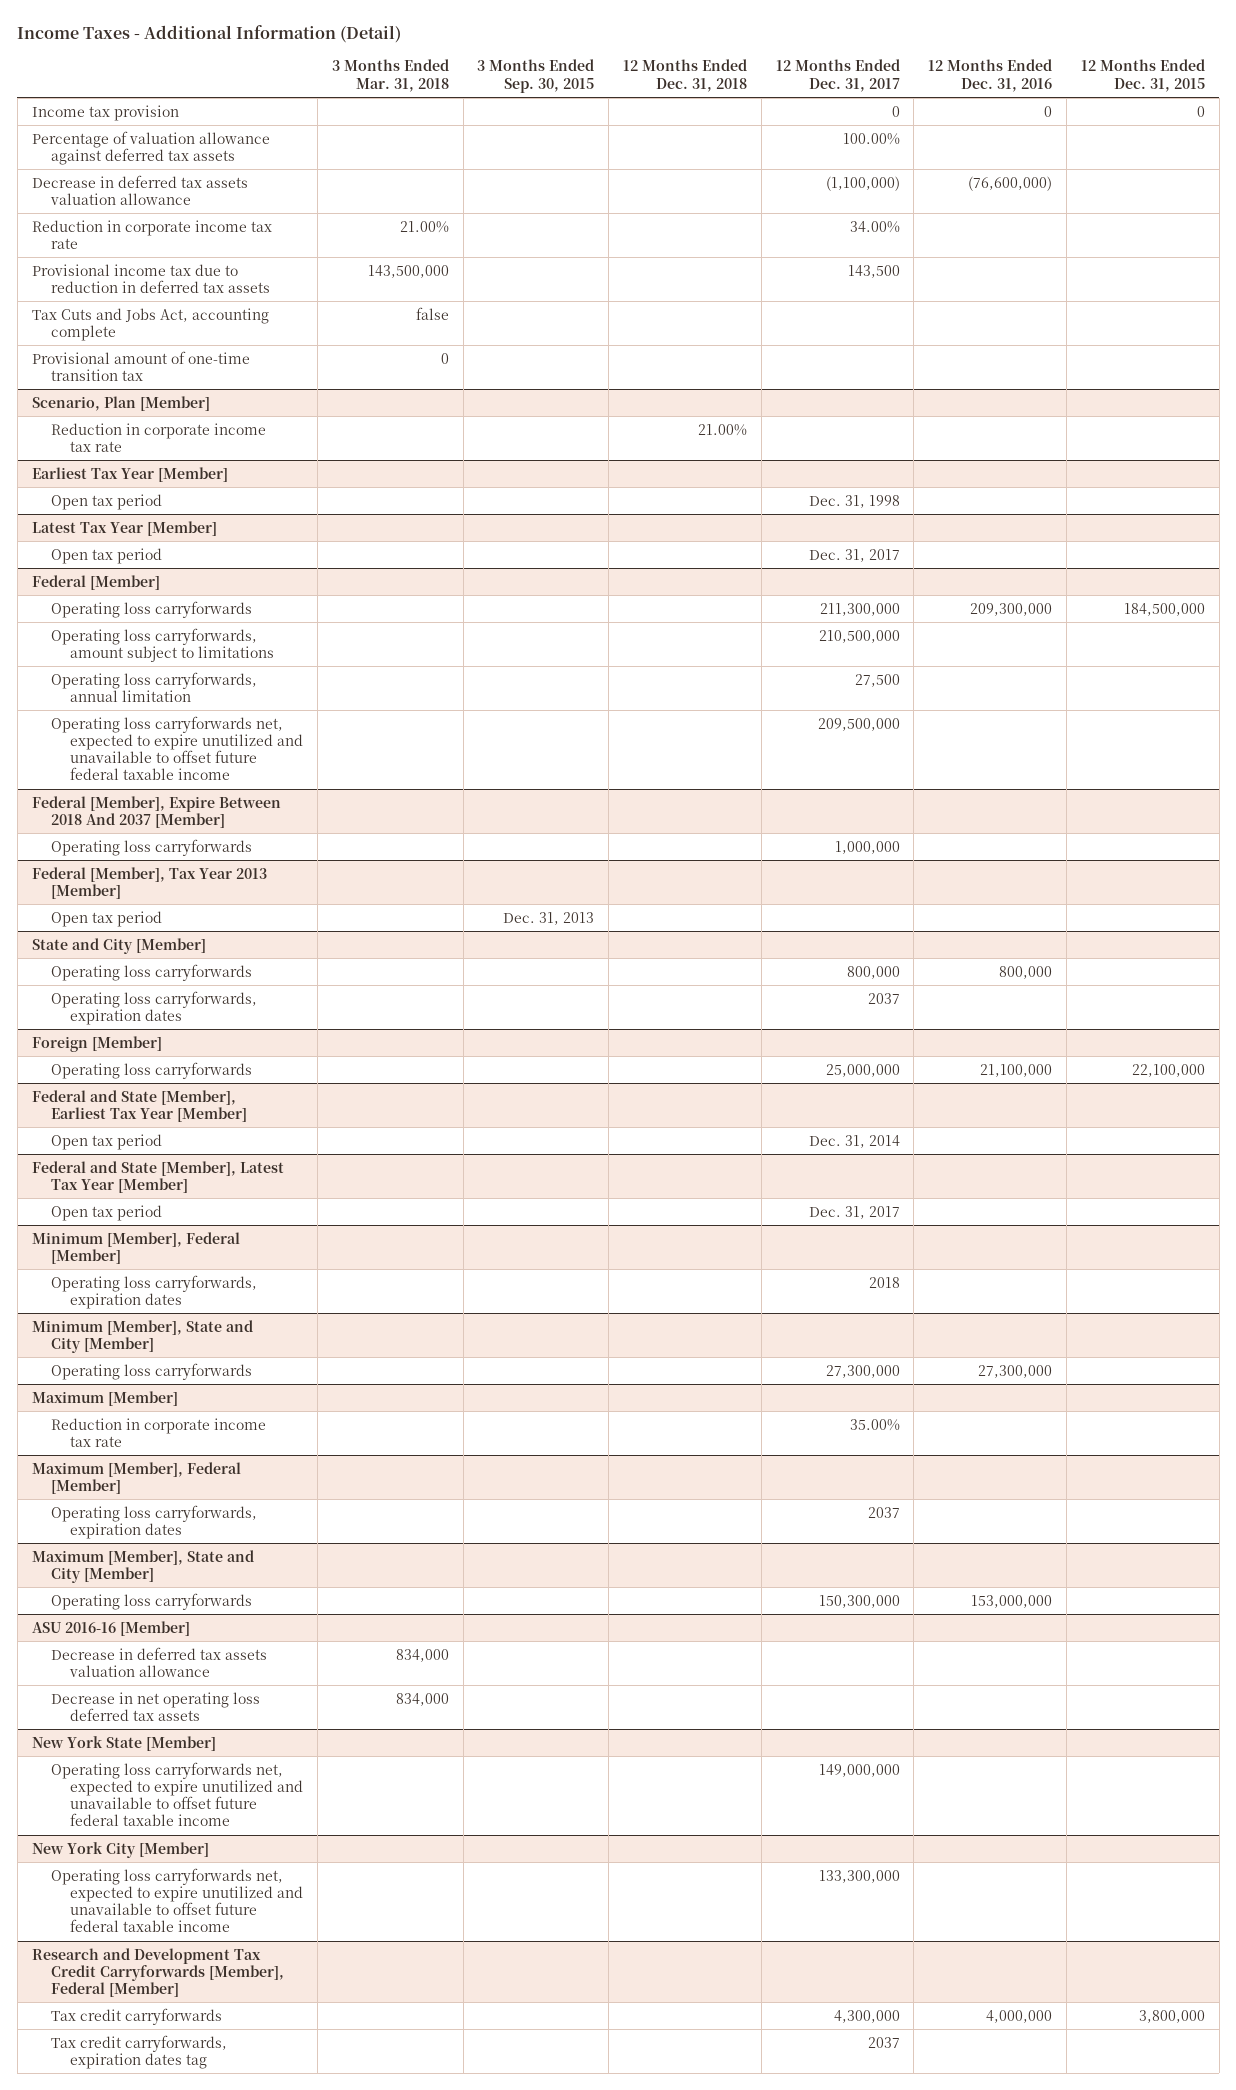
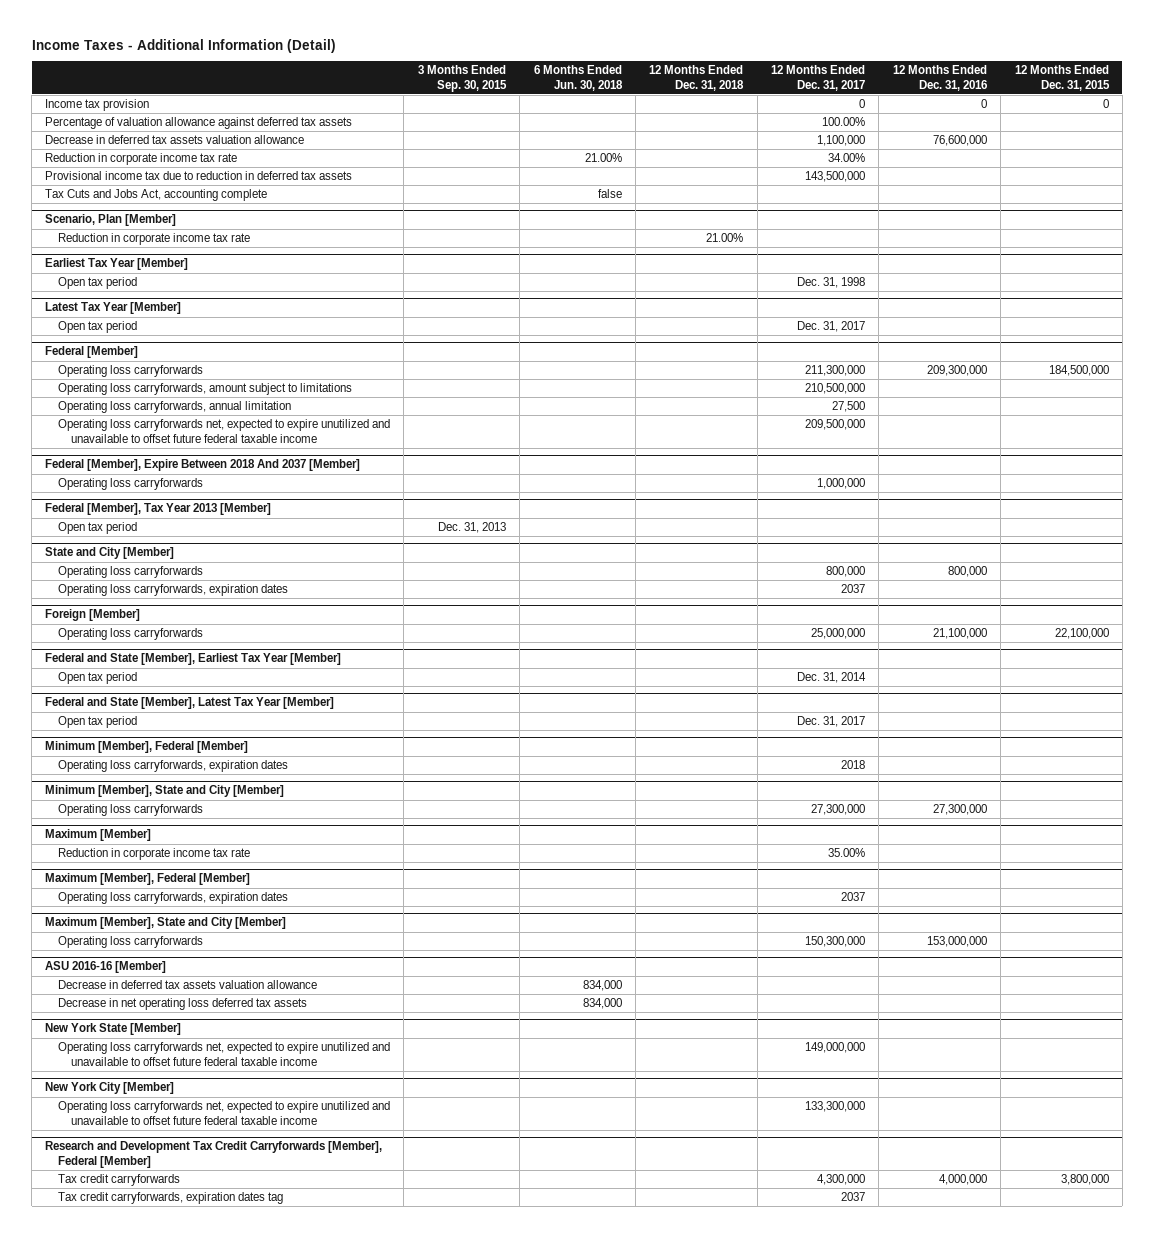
- | 3 Months Ended Mar. 31, 2018 | 3 Months Ended Sep. 30, 2015 | 12 Months Ended Dec. 31, 2018 | 12 Months Ended Dec. 31, 2017 | 12 Months Ended Dec. 31, 2016 | 12 Months Ended Dec. 31, 2015
+ | 3 Months Ended Sep. 30, 2015 | 6 Months Ended Jun. 30, 2018 | 12 Months Ended Dec. 31, 2018 | 12 Months Ended Dec. 31, 2017 | 12 Months Ended Dec. 31, 2016 | 12 Months Ended Dec. 31, 2015
- Decrease in deferred tax assets valuation allowance | | | | (1,100,000) | (76,600,000) |
+ Decrease in deferred tax assets valuation allowance | | | | 1,100,000 | 76,600,000 |
- Provisional income tax due to reduction in deferred tax assets | 143,500,000 | | | 143,500 | |
+ Provisional income tax due to reduction in deferred tax assets | | | | 143,500,000 | |
- Provisional amount of one-time transition tax | 0 | | | | |

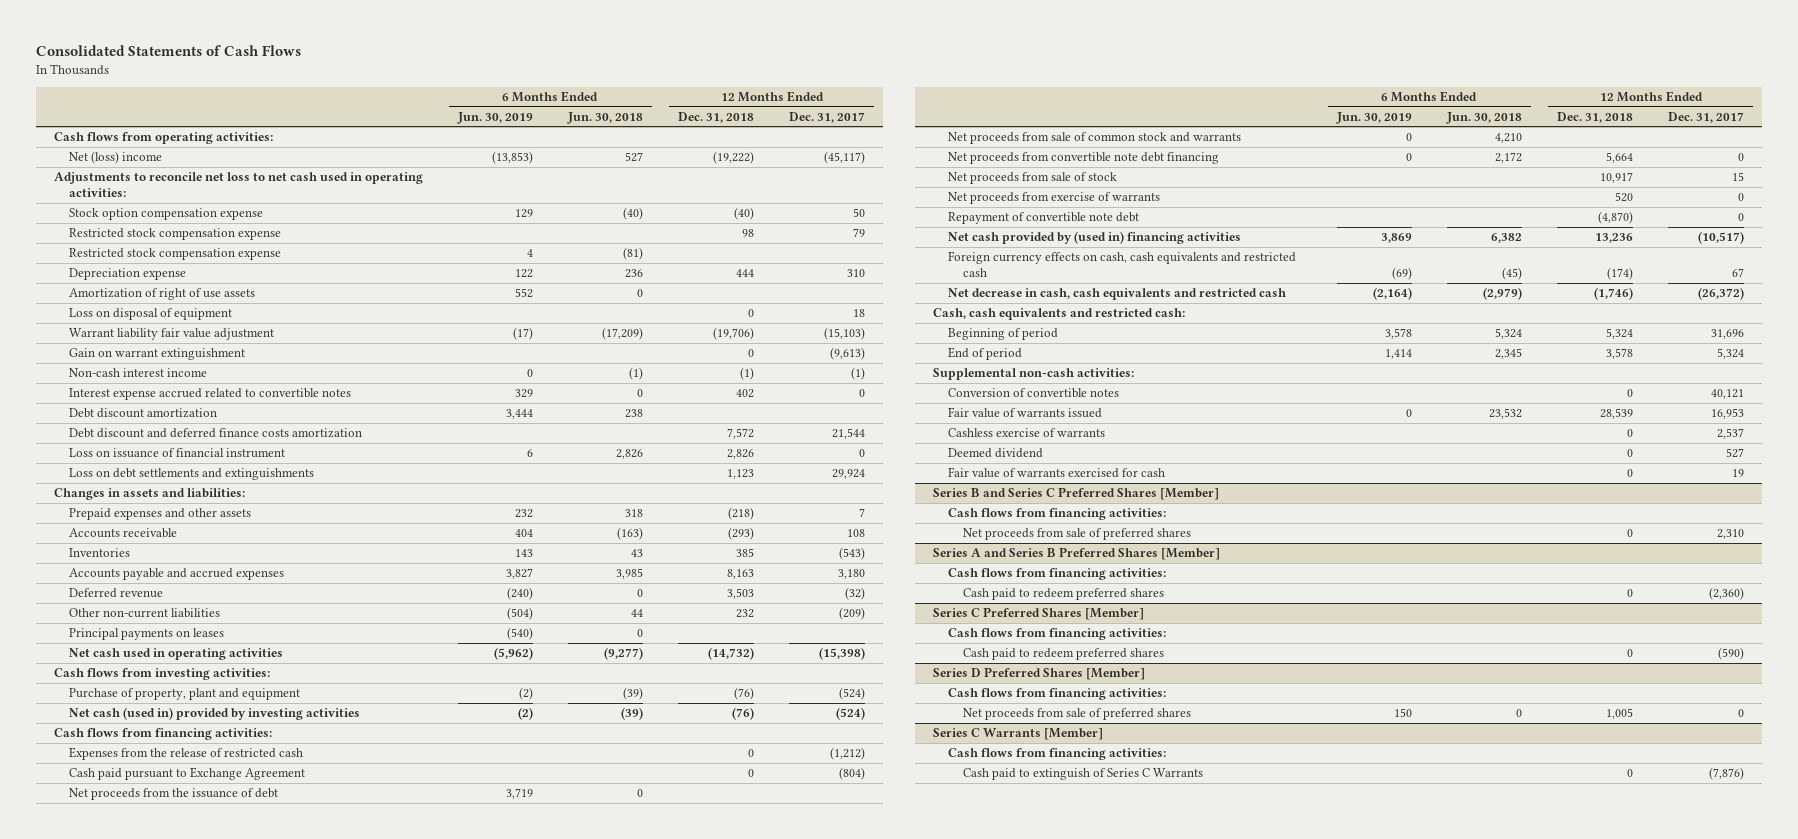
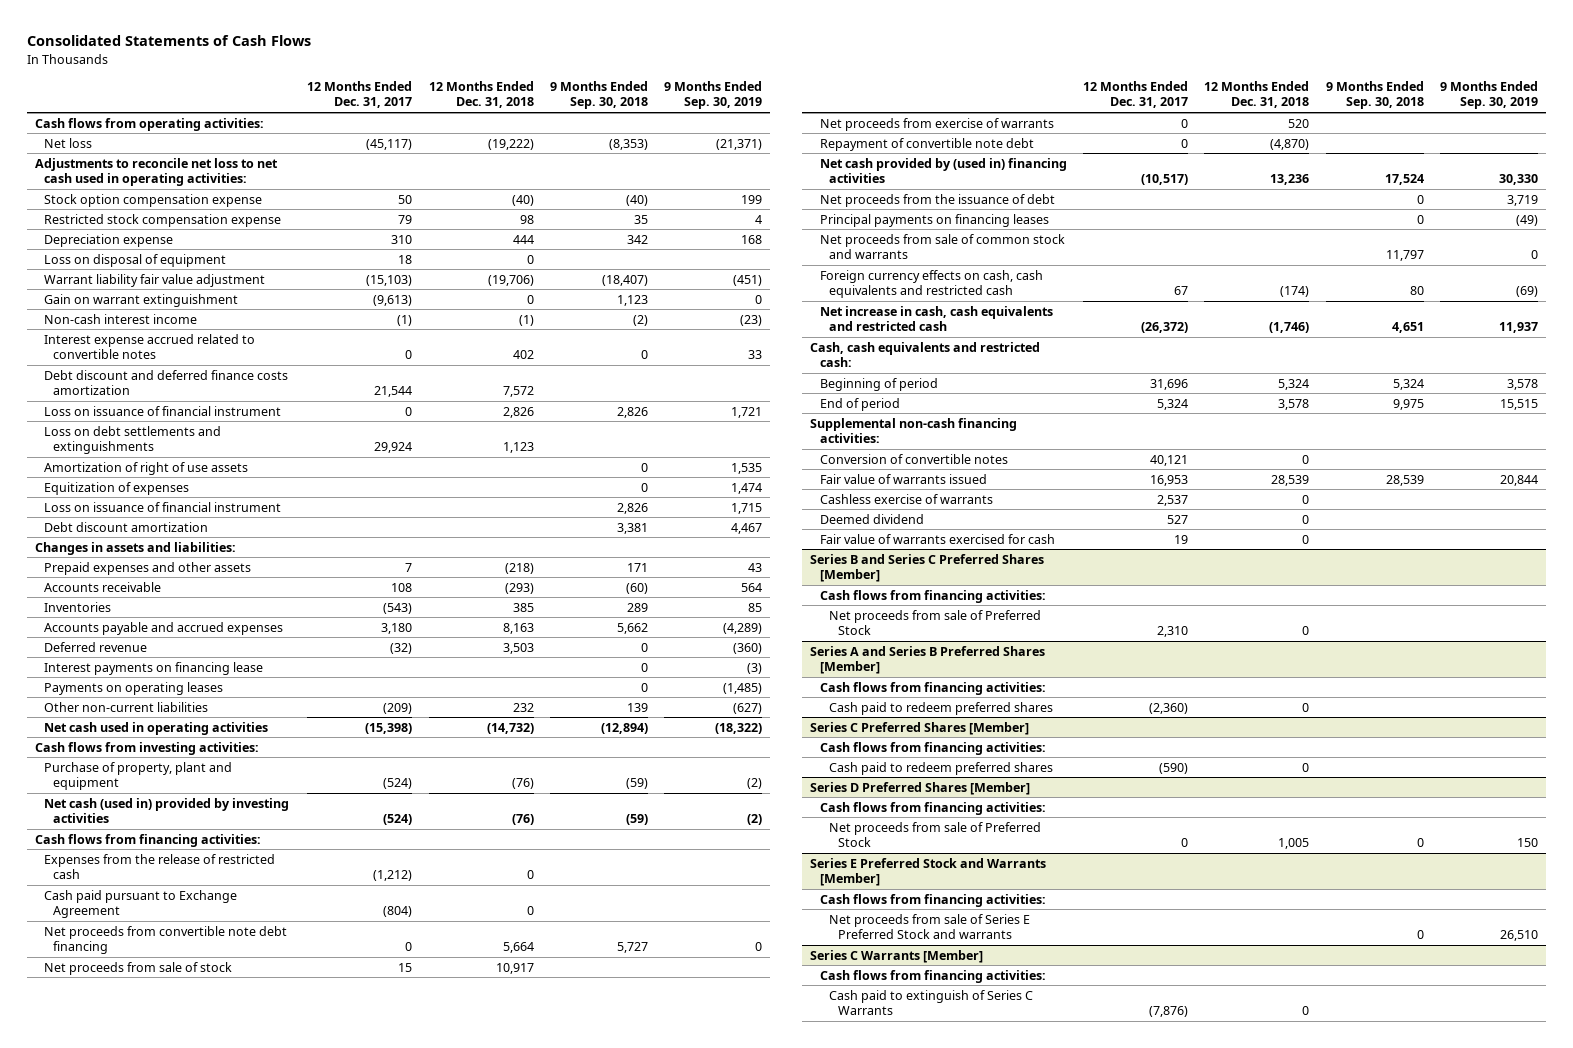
- | 6 Months Ended Jun. 30, 2019 | 6 Months Ended Jun. 30, 2018 | 12 Months Ended Dec. 31, 2018 | 12 Months Ended Dec. 31, 2017
+ | 12 Months Ended Dec. 31, 2017 | 12 Months Ended Dec. 31, 2018 | 9 Months Ended Sep. 30, 2018 | 9 Months Ended Sep. 30, 2019
- Net (loss) income | (13,853) | 527 | (19,222) | (45,117)
+ Net loss | (45,117) | (19,222) | (8,353) | (21,371)
- Restricted stock compensation expense | 4 | (81) | |
moved down: Amortization of right of use assets | | | 0 | 1,535
+ Equitization of expenses | | | 0 | 1,474
+ Loss on issuance of financial instrument | | | 2,826 | 1,715
moved down: Debt discount amortization | | | 3,381 | 4,467
+ Interest payments on financing lease | | | 0 | (3)
+ Payments on operating leases | | | 0 | (1,485)
- Principal payments on leases | (540) | 0 | |
moved down: Net proceeds from the issuance of debt | | | 0 | 3,719
+ Principal payments on financing leases | | | 0 | (49)
moved down: Net proceeds from sale of common stock and warrants | | | 11,797 | 0
- Net decrease in cash, cash equivalents and restricted cash | (2,164) | (2,979) | (1,746) | (26,372)
+ Net increase in cash, cash equivalents and restricted cash | (26,372) | (1,746) | 4,651 | 11,937
- Supplemental non-cash activities:
+ Supplemental non-cash financing activities:
@ Series B and Series C Preferred Shares [Member]
- Net proceeds from sale of preferred shares | | | 0 | 2,310
+ Net proceeds from sale of Preferred Stock | 2,310 | 0 | |
@ Series D Preferred Shares [Member]
- Net proceeds from sale of preferred shares | 150 | 0 | 1,005 | 0
+ Net proceeds from sale of Preferred Stock | 0 | 1,005 | 0 | 150
+ Series E Preferred Stock and Warrants [Member]
+ Cash flows from financing activities:
+ Net proceeds from sale of Series E Preferred Stock and warrants | | | 0 | 26,510

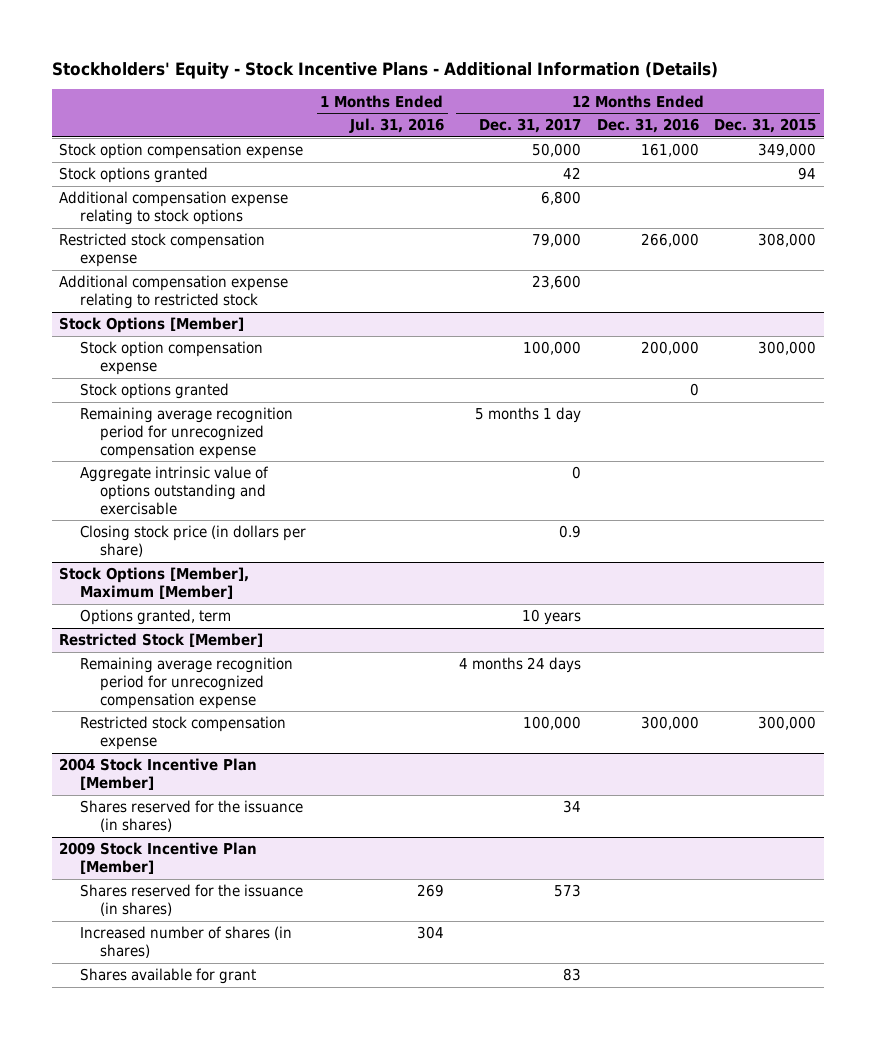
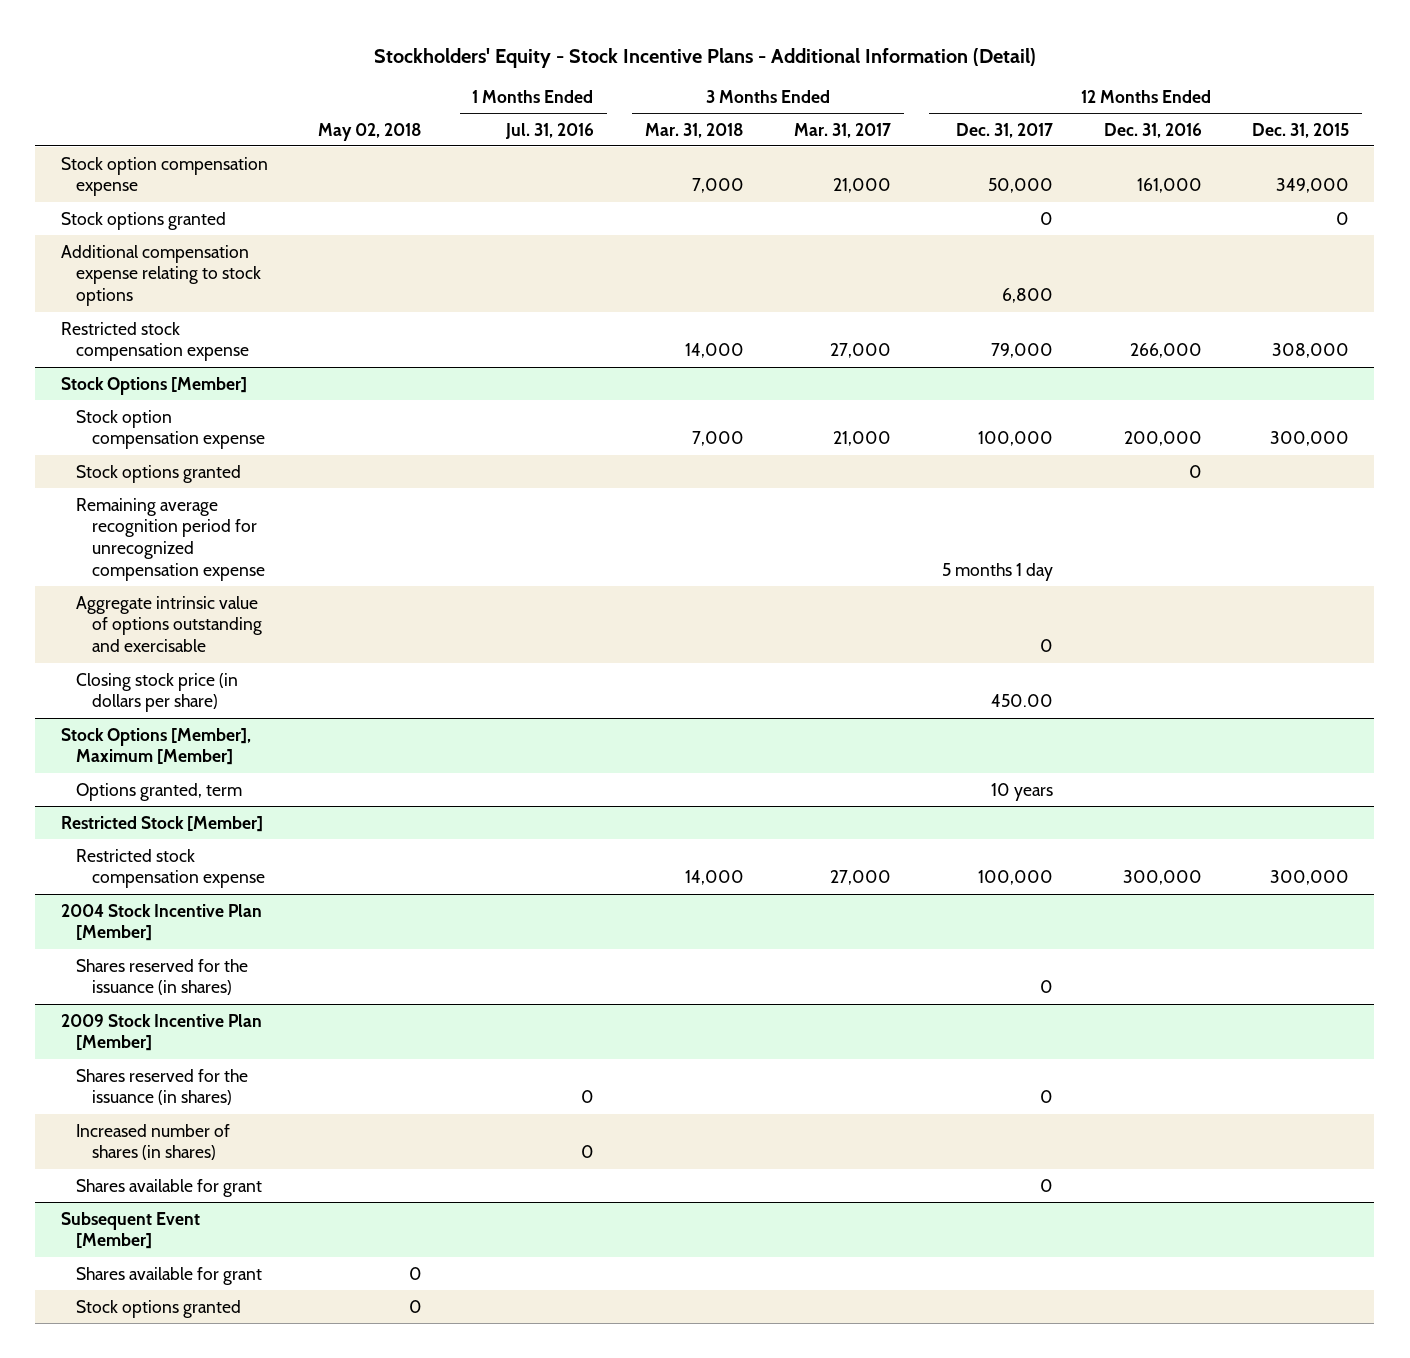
- Stockholders' Equity - Stock Incentive Plans - Additional Information (Details)
+ Stockholders' Equity - Stock Incentive Plans - Additional Information (Detail)
- | 1 Months Ended Jul. 31, 2016 | 12 Months Ended Dec. 31, 2017 | 12 Months Ended Dec. 31, 2016 | 12 Months Ended Dec. 31, 2015
+ | May 02, 2018 | 1 Months Ended Jul. 31, 2016 | 3 Months Ended Mar. 31, 2018 | 3 Months Ended Mar. 31, 2017 | 12 Months Ended Dec. 31, 2017 | 12 Months Ended Dec. 31, 2016 | 12 Months Ended Dec. 31, 2015
- Stock options granted | | 42 | | 94
+ Stock options granted | | | | | 0 | | 0
- Additional compensation expense relating to restricted stock | | 23,600 | |
@ Stock Options [Member]
- Closing stock price (in dollars per share) | | 0.9 | |
+ Closing stock price (in dollars per share) | | | | | 450.00 | |
@ Restricted Stock [Member]
- Remaining average recognition period for unrecognized compensation expense | | 4 months 24 days | |
@ 2004 Stock Incentive Plan [Member]
- Shares reserved for the issuance (in shares) | | 34 | |
+ Shares reserved for the issuance (in shares) | | | | | 0 | |
@ 2009 Stock Incentive Plan [Member]
- Shares reserved for the issuance (in shares) | 269 | 573 | |
- Increased number of shares (in shares) | 304 | | |
- Shares available for grant | | 83 | |
+ Shares reserved for the issuance (in shares) | | 0 | | | 0 | |
+ Increased number of shares (in shares) | | 0 | | | | |
+ Shares available for grant | | | | | 0 | |
+ Subsequent Event [Member]
+ Shares available for grant | 0 | | | | | |
+ Stock options granted | 0 | | | | | |

